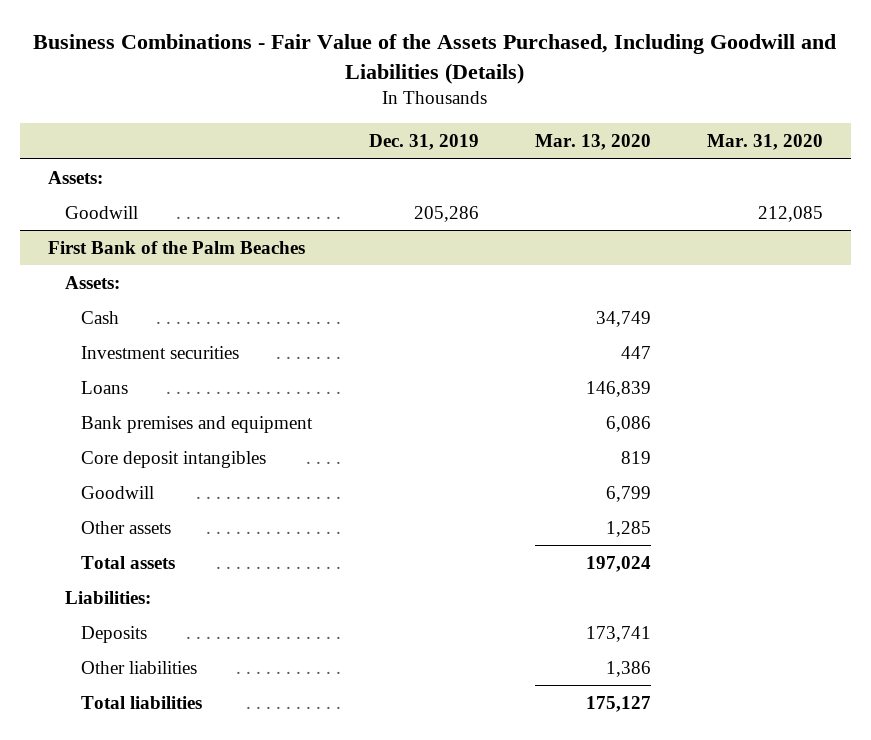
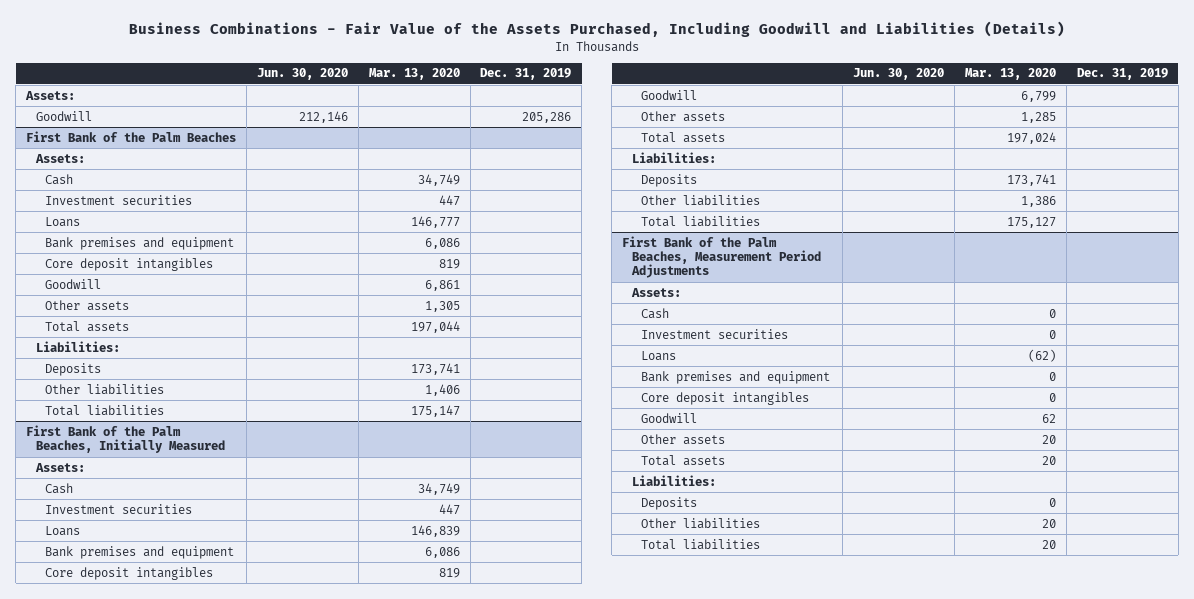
- | Dec. 31, 2019 | Mar. 13, 2020 | Mar. 31, 2020
+ | Jun. 30, 2020 | Mar. 13, 2020 | Dec. 31, 2019
@ First Bank of the Palm Beaches
+ Loans | | 146,777 |
+ Bank premises and equipment | | 6,086 |
+ Core deposit intangibles | | 819 |
+ Goodwill | | 6,861 |
+ Other assets | | 1,305 |
+ Total assets | | 197,044 |
+ Liabilities:
+ Deposits | | 173,741 |
+ Other liabilities | | 1,406 |
+ Total liabilities | | 175,147 |
+ First Bank of the Palm Beaches, Initially Measured
+ Assets:
+ Cash | | 34,749 |
+ Investment securities | | 447 |
+ First Bank of the Palm Beaches, Measurement Period Adjustments
+ Assets:
+ Cash | | 0 |
+ Investment securities | | 0 |
+ Loans | | (62) |
+ Bank premises and equipment | | 0 |
+ Core deposit intangibles | | 0 |
+ Goodwill | | 62 |
+ Other assets | | 20 |
+ Total assets | | 20 |
+ Liabilities:
+ Deposits | | 0 |
+ Other liabilities | | 20 |
+ Total liabilities | | 20 |

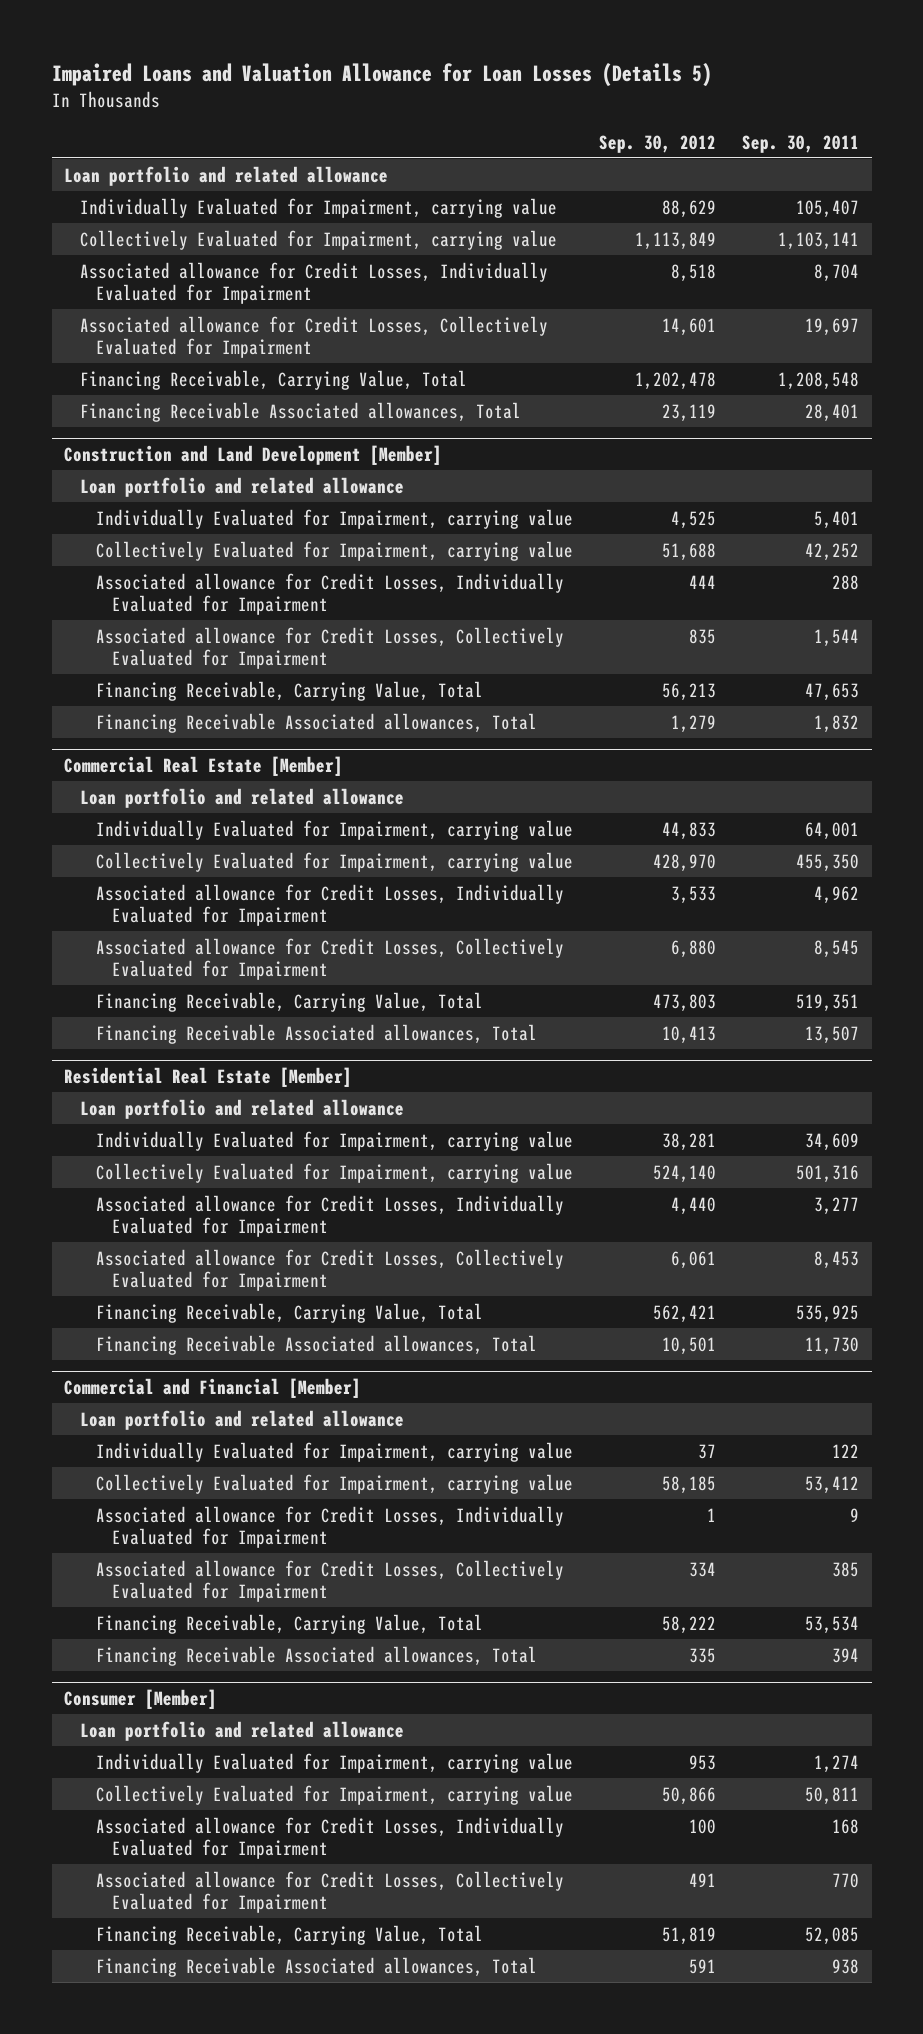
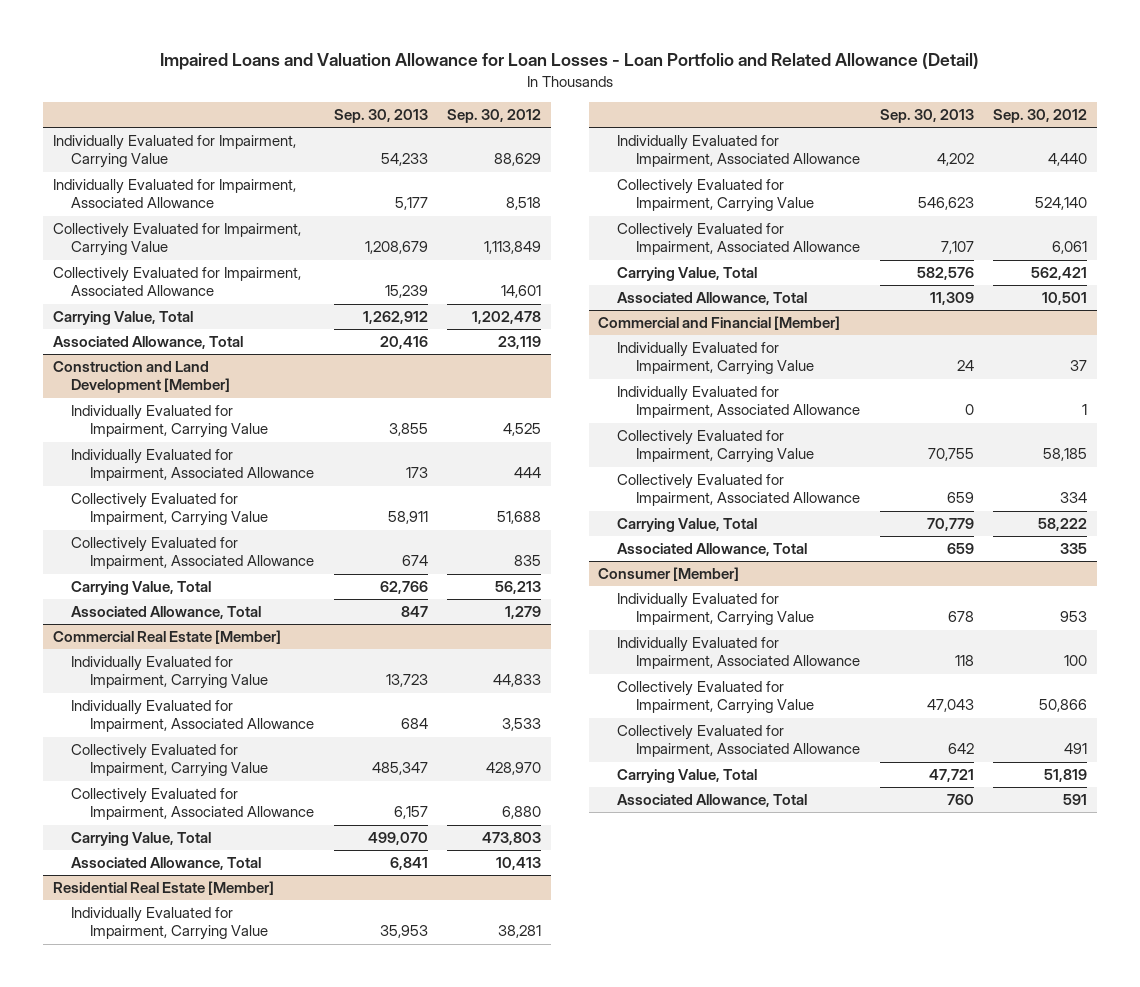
- Impaired Loans and Valuation Allowance for Loan Losses (Details 5)
+ Impaired Loans and Valuation Allowance for Loan Losses - Loan Portfolio and Related Allowance (Detail)
- | Sep. 30, 2012 | Sep. 30, 2011
+ | Sep. 30, 2013 | Sep. 30, 2012
- Loan portfolio and related allowance
- Individually Evaluated for Impairment, carrying value | 88,629 | 105,407
- Collectively Evaluated for Impairment, carrying value | 1,113,849 | 1,103,141
- Associated allowance for Credit Losses, Individually Evaluated for Impairment | 8,518 | 8,704
- Associated allowance for Credit Losses, Collectively Evaluated for Impairment | 14,601 | 19,697
- Financing Receivable, Carrying Value, Total | 1,202,478 | 1,208,548
- Financing Receivable Associated allowances, Total | 23,119 | 28,401
+ Individually Evaluated for Impairment, Carrying Value | 54,233 | 88,629
+ Individually Evaluated for Impairment, Associated Allowance | 5,177 | 8,518
+ Collectively Evaluated for Impairment, Carrying Value | 1,208,679 | 1,113,849
+ Collectively Evaluated for Impairment, Associated Allowance | 15,239 | 14,601
+ Carrying Value, Total | 1,262,912 | 1,202,478
+ Associated Allowance, Total | 20,416 | 23,119
@ Construction and Land Development [Member]
- Loan portfolio and related allowance
- Individually Evaluated for Impairment, carrying value | 4,525 | 5,401
- Collectively Evaluated for Impairment, carrying value | 51,688 | 42,252
- Associated allowance for Credit Losses, Individually Evaluated for Impairment | 444 | 288
- Associated allowance for Credit Losses, Collectively Evaluated for Impairment | 835 | 1,544
- Financing Receivable, Carrying Value, Total | 56,213 | 47,653
- Financing Receivable Associated allowances, Total | 1,279 | 1,832
+ Individually Evaluated for Impairment, Carrying Value | 3,855 | 4,525
+ Individually Evaluated for Impairment, Associated Allowance | 173 | 444
+ Collectively Evaluated for Impairment, Carrying Value | 58,911 | 51,688
+ Collectively Evaluated for Impairment, Associated Allowance | 674 | 835
+ Carrying Value, Total | 62,766 | 56,213
+ Associated Allowance, Total | 847 | 1,279
@ Commercial Real Estate [Member]
- Loan portfolio and related allowance
- Individually Evaluated for Impairment, carrying value | 44,833 | 64,001
- Collectively Evaluated for Impairment, carrying value | 428,970 | 455,350
- Associated allowance for Credit Losses, Individually Evaluated for Impairment | 3,533 | 4,962
- Associated allowance for Credit Losses, Collectively Evaluated for Impairment | 6,880 | 8,545
- Financing Receivable, Carrying Value, Total | 473,803 | 519,351
- Financing Receivable Associated allowances, Total | 10,413 | 13,507
+ Individually Evaluated for Impairment, Carrying Value | 13,723 | 44,833
+ Individually Evaluated for Impairment, Associated Allowance | 684 | 3,533
+ Collectively Evaluated for Impairment, Carrying Value | 485,347 | 428,970
+ Collectively Evaluated for Impairment, Associated Allowance | 6,157 | 6,880
+ Carrying Value, Total | 499,070 | 473,803
+ Associated Allowance, Total | 6,841 | 10,413
@ Residential Real Estate [Member]
- Loan portfolio and related allowance
- Individually Evaluated for Impairment, carrying value | 38,281 | 34,609
- Collectively Evaluated for Impairment, carrying value | 524,140 | 501,316
- Associated allowance for Credit Losses, Individually Evaluated for Impairment | 4,440 | 3,277
- Associated allowance for Credit Losses, Collectively Evaluated for Impairment | 6,061 | 8,453
- Financing Receivable, Carrying Value, Total | 562,421 | 535,925
- Financing Receivable Associated allowances, Total | 10,501 | 11,730
+ Individually Evaluated for Impairment, Carrying Value | 35,953 | 38,281
+ Individually Evaluated for Impairment, Associated Allowance | 4,202 | 4,440
+ Collectively Evaluated for Impairment, Carrying Value | 546,623 | 524,140
+ Collectively Evaluated for Impairment, Associated Allowance | 7,107 | 6,061
+ Carrying Value, Total | 582,576 | 562,421
+ Associated Allowance, Total | 11,309 | 10,501
@ Commercial and Financial [Member]
- Loan portfolio and related allowance
- Individually Evaluated for Impairment, carrying value | 37 | 122
- Collectively Evaluated for Impairment, carrying value | 58,185 | 53,412
- Associated allowance for Credit Losses, Individually Evaluated for Impairment | 1 | 9
- Associated allowance for Credit Losses, Collectively Evaluated for Impairment | 334 | 385
- Financing Receivable, Carrying Value, Total | 58,222 | 53,534
- Financing Receivable Associated allowances, Total | 335 | 394
+ Individually Evaluated for Impairment, Carrying Value | 24 | 37
+ Individually Evaluated for Impairment, Associated Allowance | 0 | 1
+ Collectively Evaluated for Impairment, Carrying Value | 70,755 | 58,185
+ Collectively Evaluated for Impairment, Associated Allowance | 659 | 334
+ Carrying Value, Total | 70,779 | 58,222
+ Associated Allowance, Total | 659 | 335
@ Consumer [Member]
- Loan portfolio and related allowance
- Individually Evaluated for Impairment, carrying value | 953 | 1,274
- Collectively Evaluated for Impairment, carrying value | 50,866 | 50,811
- Associated allowance for Credit Losses, Individually Evaluated for Impairment | 100 | 168
- Associated allowance for Credit Losses, Collectively Evaluated for Impairment | 491 | 770
- Financing Receivable, Carrying Value, Total | 51,819 | 52,085
- Financing Receivable Associated allowances, Total | 591 | 938
+ Individually Evaluated for Impairment, Carrying Value | 678 | 953
+ Individually Evaluated for Impairment, Associated Allowance | 118 | 100
+ Collectively Evaluated for Impairment, Carrying Value | 47,043 | 50,866
+ Collectively Evaluated for Impairment, Associated Allowance | 642 | 491
+ Carrying Value, Total | 47,721 | 51,819
+ Associated Allowance, Total | 760 | 591

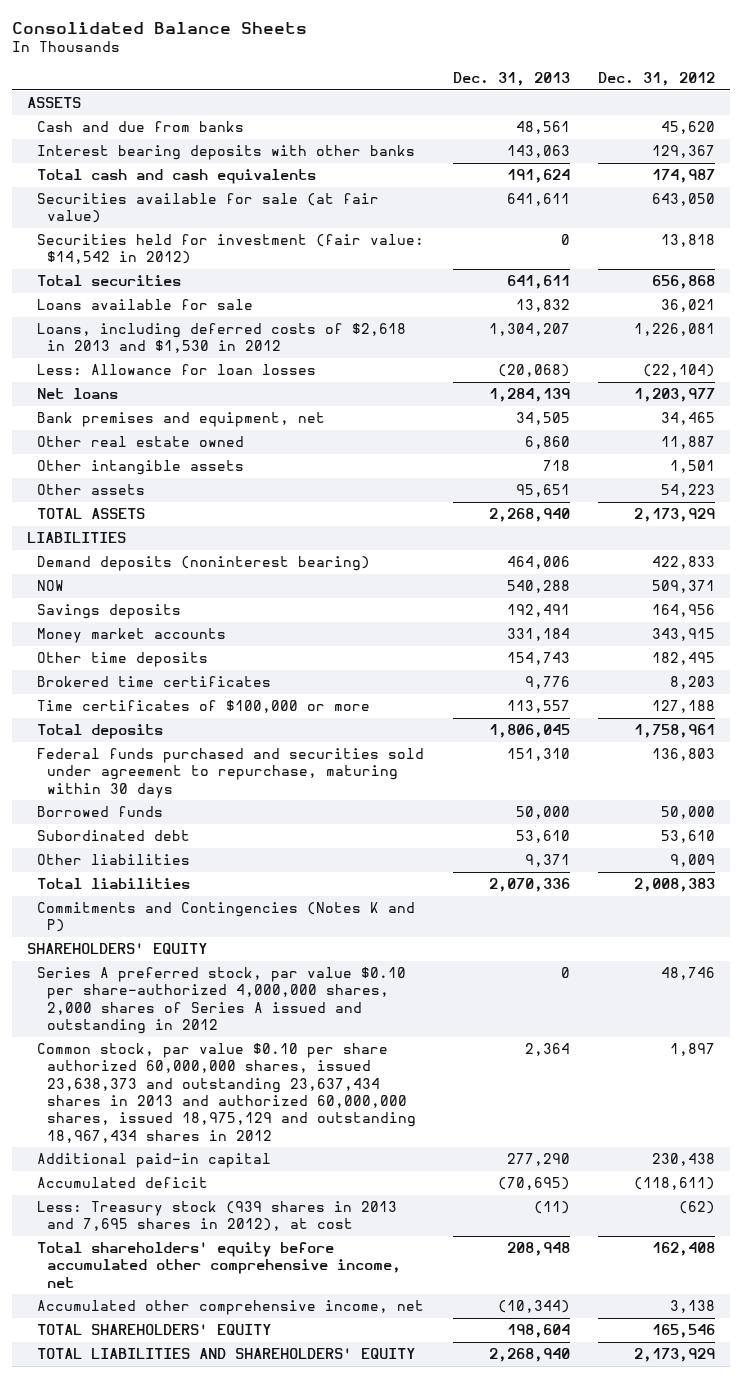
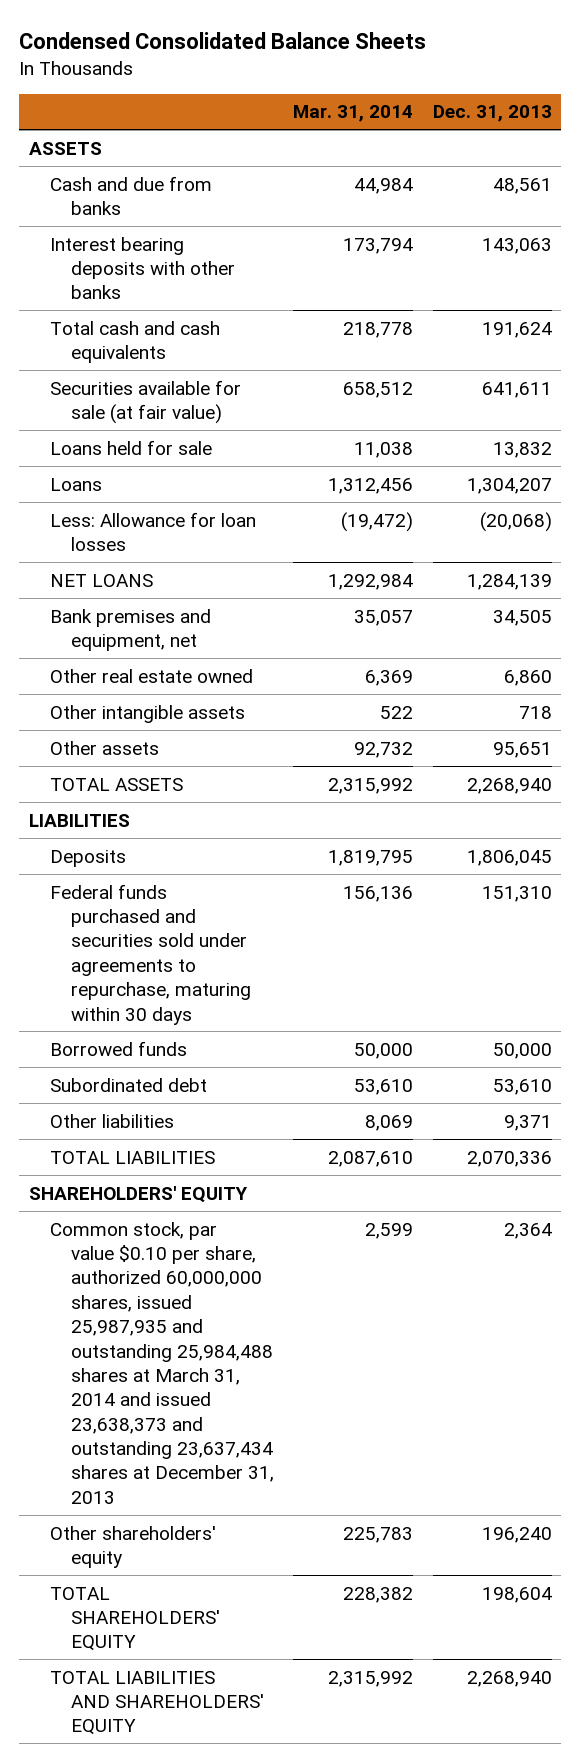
- Consolidated Balance Sheets
+ Condensed Consolidated Balance Sheets
- | Dec. 31, 2013 | Dec. 31, 2012
+ | Mar. 31, 2014 | Dec. 31, 2013
- Securities held for investment (fair value: $14,542 in 2012) | 0 | 13,818
- Total securities | 641,611 | 656,868
- Loans available for sale | 13,832 | 36,021
- Loans, including deferred costs of $2,618 in 2013 and $1,530 in 2012 | 1,304,207 | 1,226,081
+ Loans held for sale | 11,038 | 13,832
+ Loans | 1,312,456 | 1,304,207
- Net loans | 1,284,139 | 1,203,977
+ NET LOANS | 1,292,984 | 1,284,139
- Demand deposits (noninterest bearing) | 464,006 | 422,833
- NOW | 540,288 | 509,371
- Savings deposits | 192,491 | 164,956
- Money market accounts | 331,184 | 343,915
- Other time deposits | 154,743 | 182,495
- Brokered time certificates | 9,776 | 8,203
- Time certificates of $100,000 or more | 113,557 | 127,188
- Total deposits | 1,806,045 | 1,758,961
- Federal funds purchased and securities sold under agreement to repurchase, maturing within 30 days | 151,310 | 136,803
+ Deposits | 1,819,795 | 1,806,045
+ Federal funds purchased and securities sold under agreements to repurchase, maturing within 30 days | 156,136 | 151,310
- Total liabilities | 2,070,336 | 2,008,383
- Commitments and Contingencies (Notes K and P)
+ TOTAL LIABILITIES | 2,087,610 | 2,070,336
- Series A preferred stock, par value $0.10 per share-authorized 4,000,000 shares, 2,000 shares of Series A issued and outstanding in 2012 | 0 | 48,746
- Common stock, par value $0.10 per share authorized 60,000,000 shares, issued 23,638,373 and outstanding 23,637,434 shares in 2013 and authorized 60,000,000 shares, issued 18,975,129 and outstanding 18,967,434 shares in 2012 | 2,364 | 1,897
- Additional paid-in capital | 277,290 | 230,438
- Accumulated deficit | (70,695) | (118,611)
- Less: Treasury stock (939 shares in 2013 and 7,695 shares in 2012), at cost | (11) | (62)
- Total shareholders' equity before accumulated other comprehensive income, net | 208,948 | 162,408
- Accumulated other comprehensive income, net | (10,344) | 3,138
+ Common stock, par value $0.10 per share, authorized 60,000,000 shares, issued 25,987,935 and outstanding 25,984,488 shares at March 31, 2014 and issued 23,638,373 and outstanding 23,637,434 shares at December 31, 2013 | 2,599 | 2,364
+ Other shareholders' equity | 225,783 | 196,240

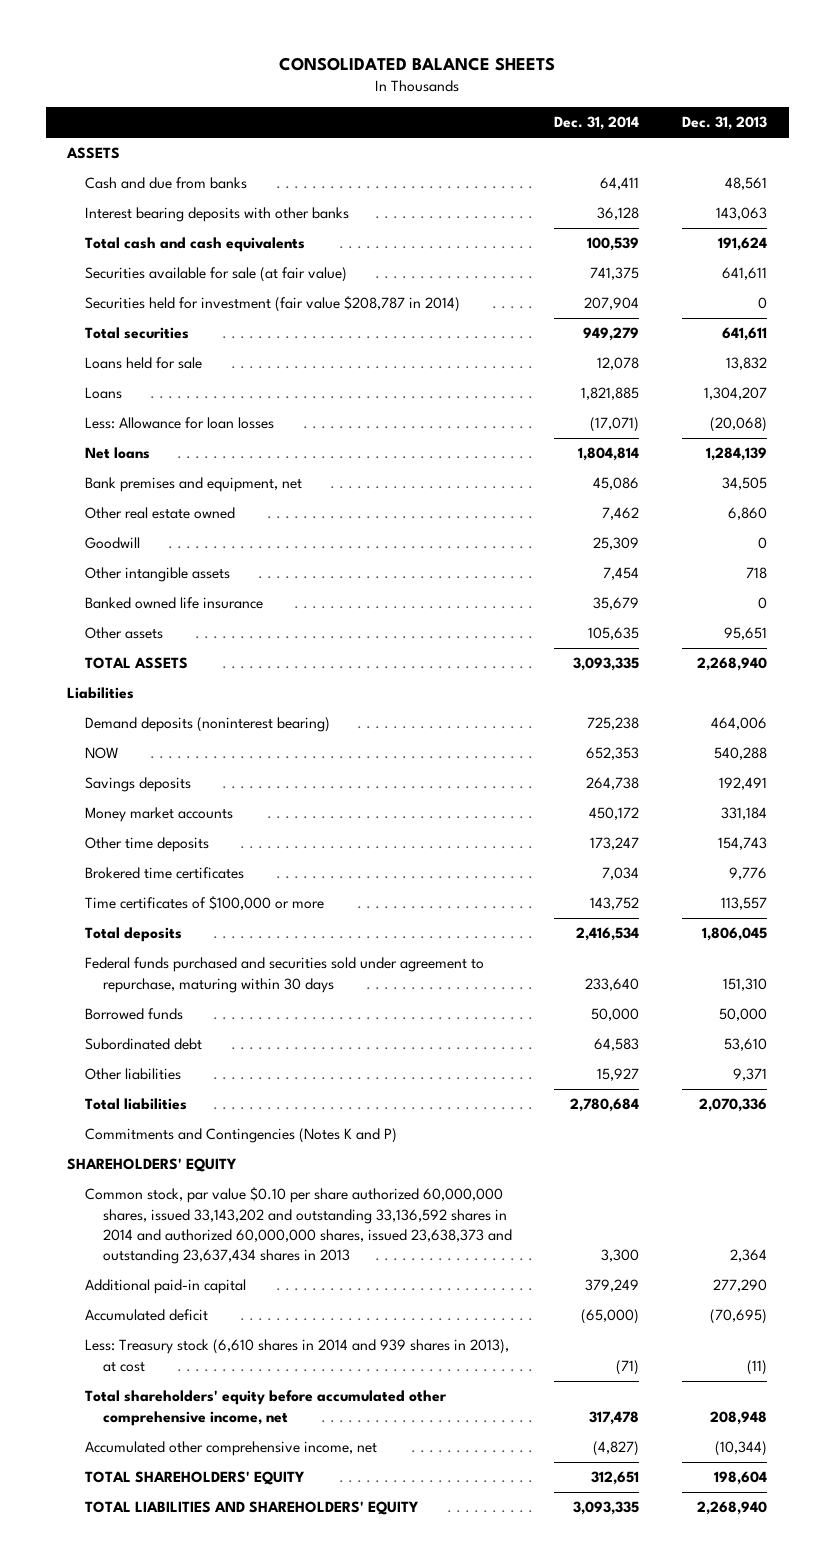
- Condensed Consolidated Balance Sheets
+ CONSOLIDATED BALANCE SHEETS
- | Mar. 31, 2014 | Dec. 31, 2013
+ | Dec. 31, 2014 | Dec. 31, 2013
+ Securities held for investment (fair value $208,787 in 2014) | 207,904 | 0
+ Total securities | 949,279 | 641,611
- NET LOANS | 1,292,984 | 1,284,139
+ Net loans | 1,804,814 | 1,284,139
+ Goodwill | 25,309 | 0
+ Banked owned life insurance | 35,679 | 0
- LIABILITIES
- Deposits | 1,819,795 | 1,806,045
- Federal funds purchased and securities sold under agreements to repurchase, maturing within 30 days | 156,136 | 151,310
+ Liabilities
+ Demand deposits (noninterest bearing) | 725,238 | 464,006
+ NOW | 652,353 | 540,288
+ Savings deposits | 264,738 | 192,491
+ Money market accounts | 450,172 | 331,184
+ Other time deposits | 173,247 | 154,743
+ Brokered time certificates | 7,034 | 9,776
+ Time certificates of $100,000 or more | 143,752 | 113,557
+ Total deposits | 2,416,534 | 1,806,045
+ Federal funds purchased and securities sold under agreement to repurchase, maturing within 30 days | 233,640 | 151,310
- TOTAL LIABILITIES | 2,087,610 | 2,070,336
+ Total liabilities | 2,780,684 | 2,070,336
+ Commitments and Contingencies (Notes K and P)
- Common stock, par value $0.10 per share, authorized 60,000,000 shares, issued 25,987,935 and outstanding 25,984,488 shares at March 31, 2014 and issued 23,638,373 and outstanding 23,637,434 shares at December 31, 2013 | 2,599 | 2,364
- Other shareholders' equity | 225,783 | 196,240
+ Common stock, par value $0.10 per share authorized 60,000,000 shares, issued 33,143,202 and outstanding 33,136,592 shares in 2014 and authorized 60,000,000 shares, issued 23,638,373 and outstanding 23,637,434 shares in 2013 | 3,300 | 2,364
+ Additional paid-in capital | 379,249 | 277,290
+ Accumulated deficit | (65,000) | (70,695)
+ Less: Treasury stock (6,610 shares in 2014 and 939 shares in 2013), at cost | (71) | (11)
+ Total shareholders' equity before accumulated other comprehensive income, net | 317,478 | 208,948
+ Accumulated other comprehensive income, net | (4,827) | (10,344)

